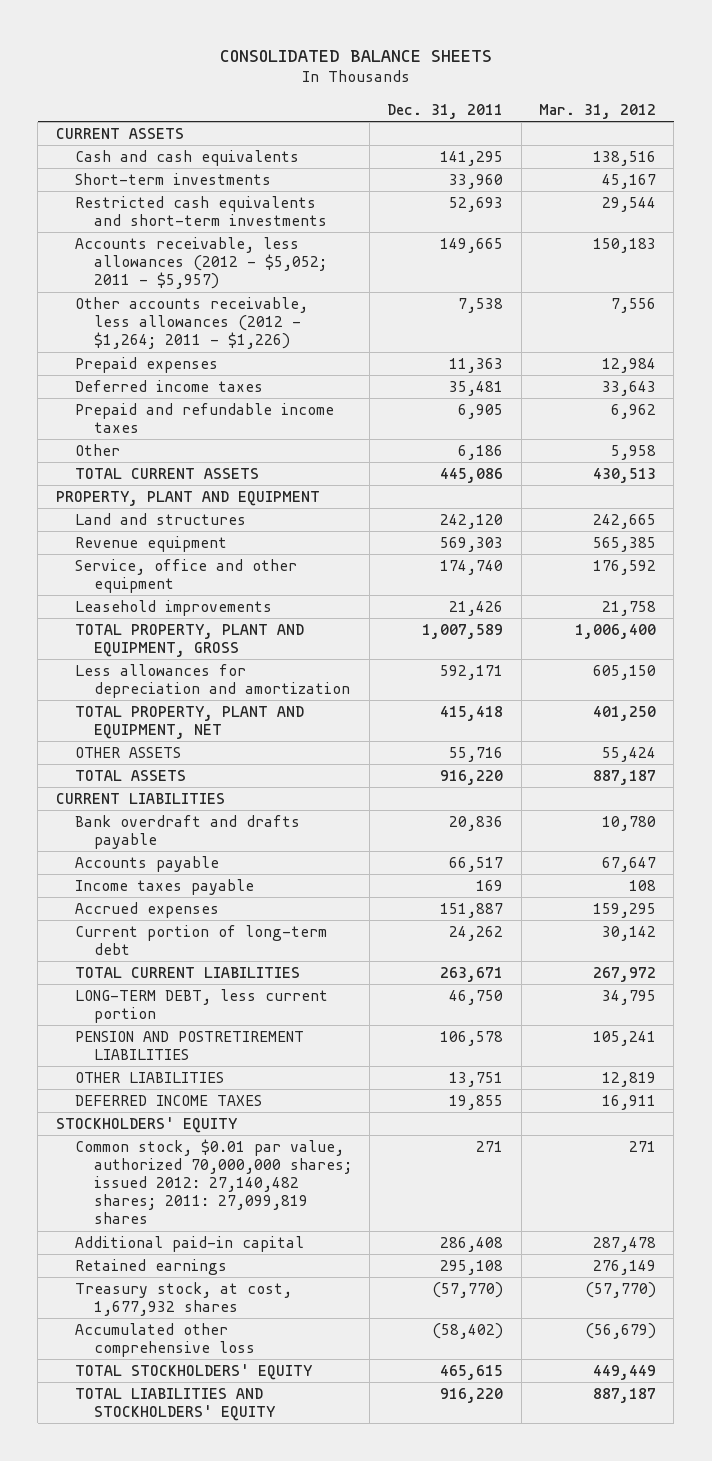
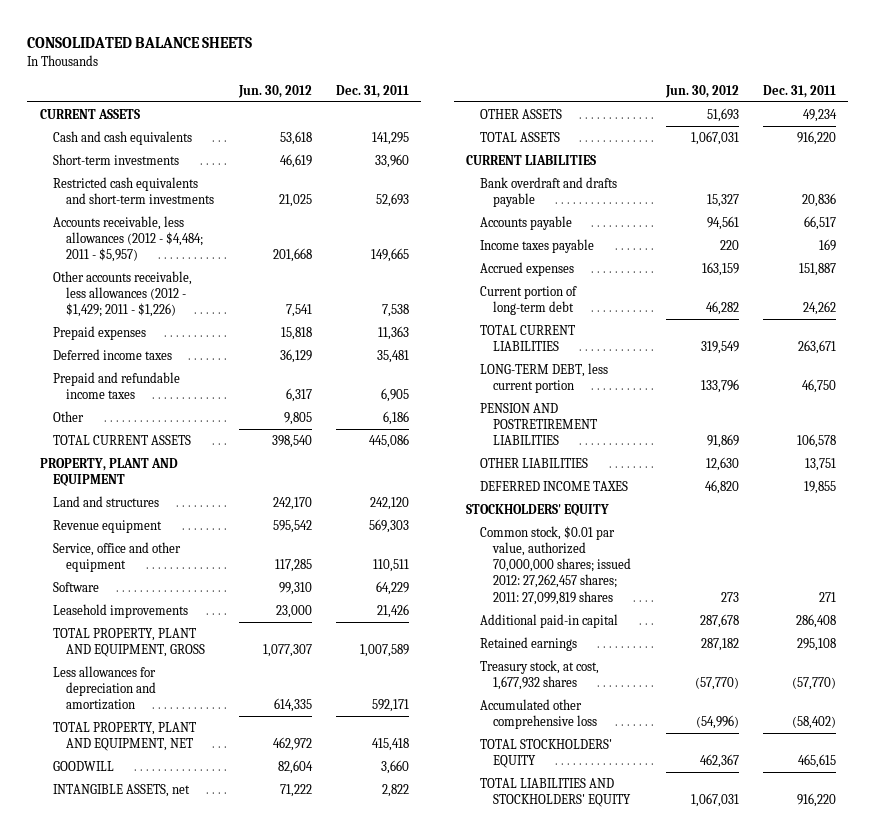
- | Dec. 31, 2011 | Mar. 31, 2012
+ | Jun. 30, 2012 | Dec. 31, 2011
- Accounts receivable, less allowances (2012 - $5,052; 2011 - $5,957) | 149,665 | 150,183
- Other accounts receivable, less allowances (2012 - $1,264; 2011 - $1,226) | 7,538 | 7,556
+ Accounts receivable, less allowances (2012 - $4,484; 2011 - $5,957) | 201,668 | 149,665
+ Other accounts receivable, less allowances (2012 - $1,429; 2011 - $1,226) | 7,541 | 7,538
- Service, office and other equipment | 174,740 | 176,592
+ Service, office and other equipment | 117,285 | 110,511
+ Software | 99,310 | 64,229
- OTHER ASSETS | 55,716 | 55,424
+ GOODWILL | 82,604 | 3,660
+ INTANGIBLE ASSETS, net | 71,222 | 2,822
+ OTHER ASSETS | 51,693 | 49,234
- Common stock, $0.01 par value, authorized 70,000,000 shares; issued 2012: 27,140,482 shares; 2011: 27,099,819 shares | 271 | 271
+ Common stock, $0.01 par value, authorized 70,000,000 shares; issued 2012: 27,262,457 shares; 2011: 27,099,819 shares | 273 | 271

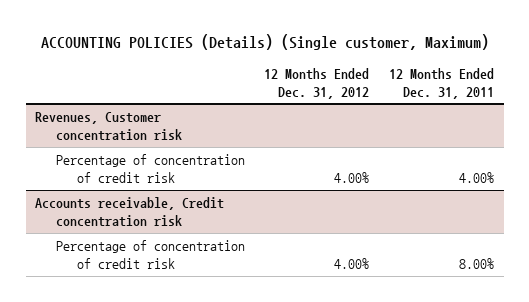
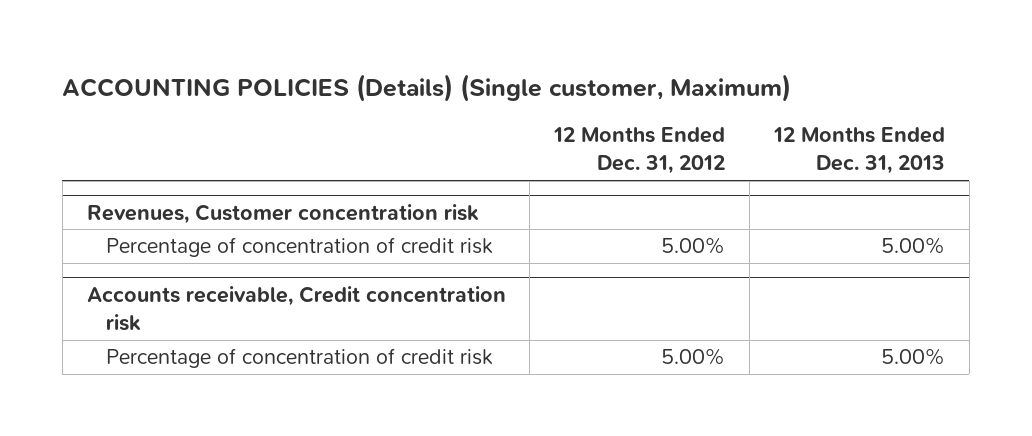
- | 12 Months Ended Dec. 31, 2012 | 12 Months Ended Dec. 31, 2011
+ | 12 Months Ended Dec. 31, 2012 | 12 Months Ended Dec. 31, 2013
@ Revenues, Customer concentration risk
- Percentage of concentration of credit risk | 4.00% | 4.00%
+ Percentage of concentration of credit risk | 5.00% | 5.00%
@ Accounts receivable, Credit concentration risk
- Percentage of concentration of credit risk | 4.00% | 8.00%
+ Percentage of concentration of credit risk | 5.00% | 5.00%

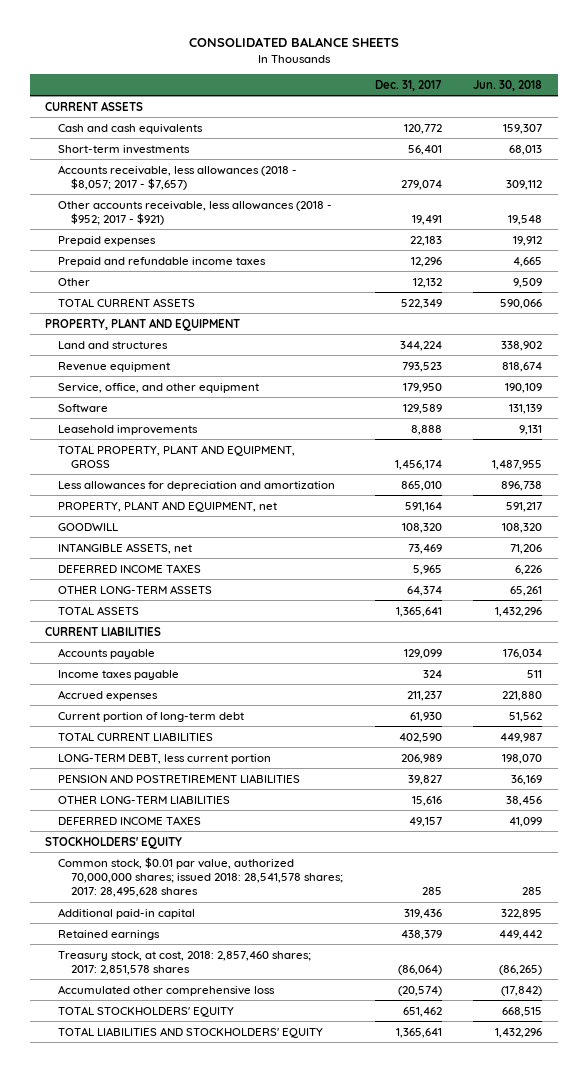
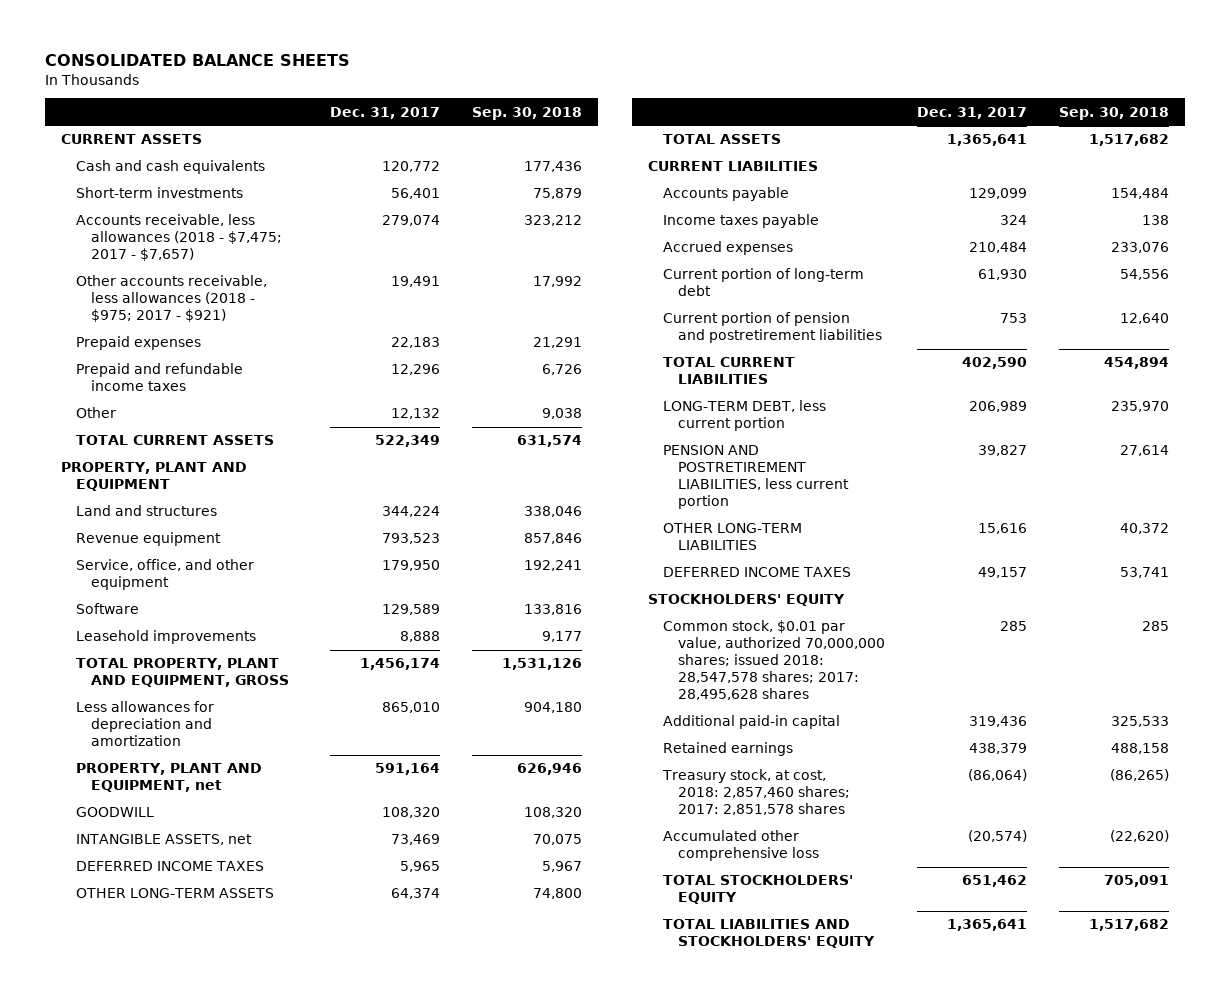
- | Dec. 31, 2017 | Jun. 30, 2018
+ | Dec. 31, 2017 | Sep. 30, 2018
- Accounts receivable, less allowances (2018 - $8,057; 2017 - $7,657) | 279,074 | 309,112
- Other accounts receivable, less allowances (2018 - $952; 2017 - $921) | 19,491 | 19,548
+ Accounts receivable, less allowances (2018 - $7,475; 2017 - $7,657) | 279,074 | 323,212
+ Other accounts receivable, less allowances (2018 - $975; 2017 - $921) | 19,491 | 17,992
- Accrued expenses | 211,237 | 221,880
+ Accrued expenses | 210,484 | 233,076
+ Current portion of pension and postretirement liabilities | 753 | 12,640
- PENSION AND POSTRETIREMENT LIABILITIES | 39,827 | 36,169
+ PENSION AND POSTRETIREMENT LIABILITIES, less current portion | 39,827 | 27,614
- Common stock, $0.01 par value, authorized 70,000,000 shares; issued 2018: 28,541,578 shares; 2017: 28,495,628 shares | 285 | 285
+ Common stock, $0.01 par value, authorized 70,000,000 shares; issued 2018: 28,547,578 shares; 2017: 28,495,628 shares | 285 | 285

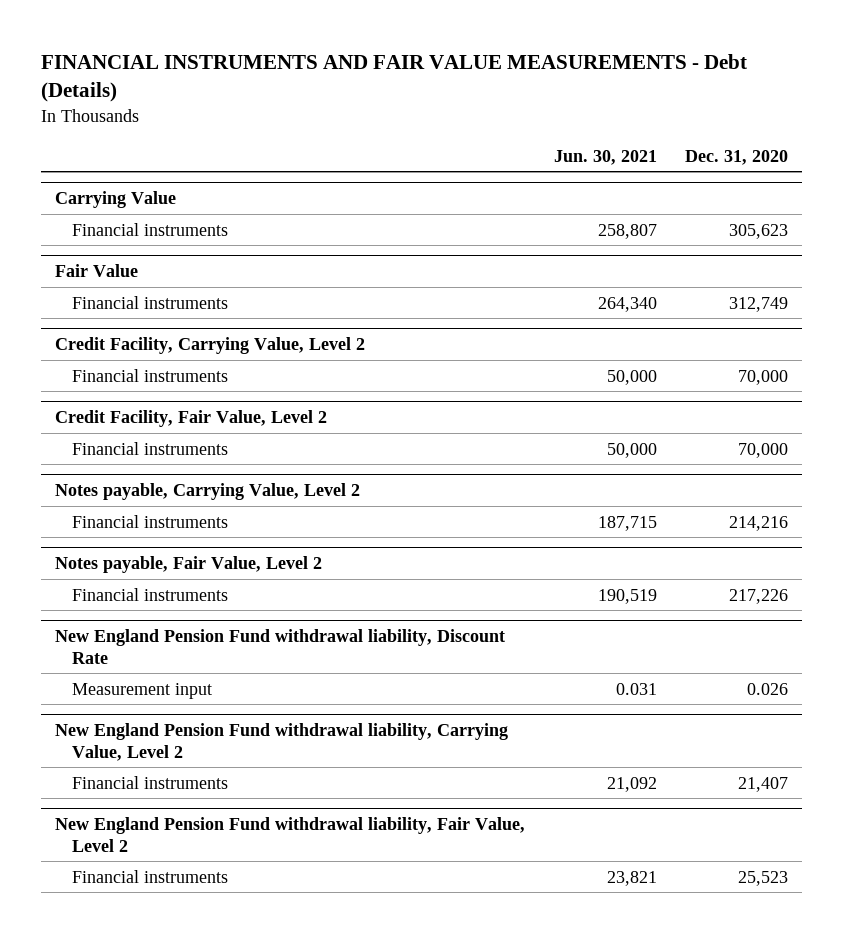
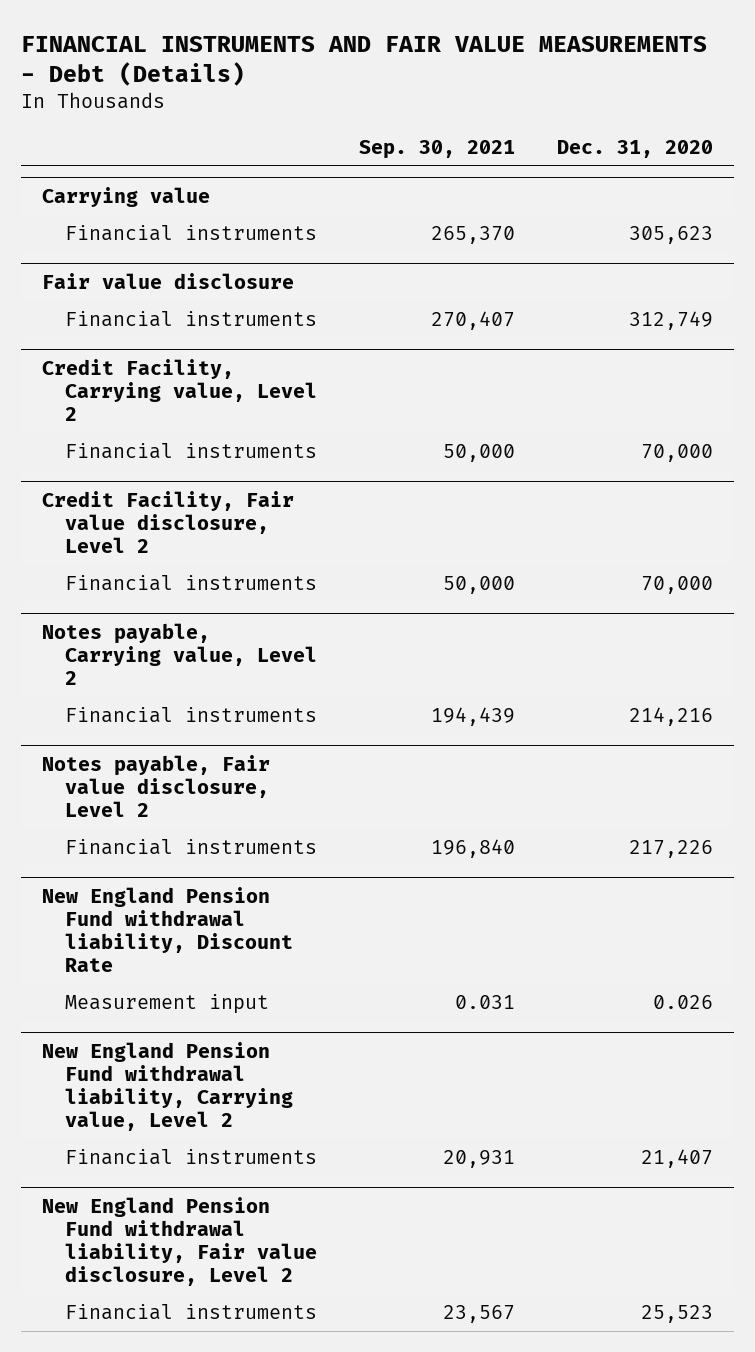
- | Jun. 30, 2021 | Dec. 31, 2020
+ | Sep. 30, 2021 | Dec. 31, 2020
- Carrying Value
+ Carrying value
- Fair Value
+ Fair value disclosure
- Credit Facility, Carrying Value, Level 2
+ Credit Facility, Carrying value, Level 2
- Credit Facility, Fair Value, Level 2
+ Credit Facility, Fair value disclosure, Level 2
- Notes payable, Carrying Value, Level 2
+ Notes payable, Carrying value, Level 2
- Notes payable, Fair Value, Level 2
+ Notes payable, Fair value disclosure, Level 2
- New England Pension Fund withdrawal liability, Carrying Value, Level 2
+ New England Pension Fund withdrawal liability, Carrying value, Level 2
- New England Pension Fund withdrawal liability, Fair Value, Level 2
+ New England Pension Fund withdrawal liability, Fair value disclosure, Level 2

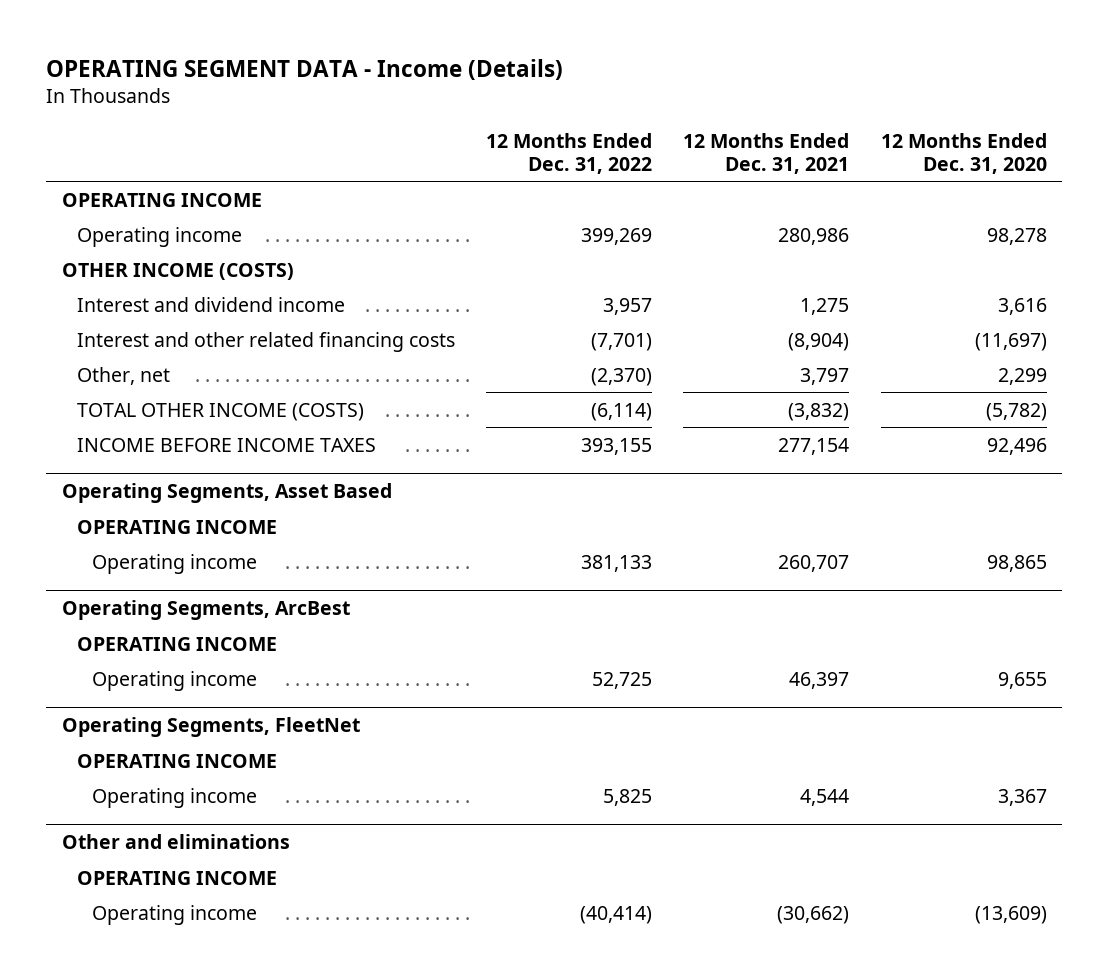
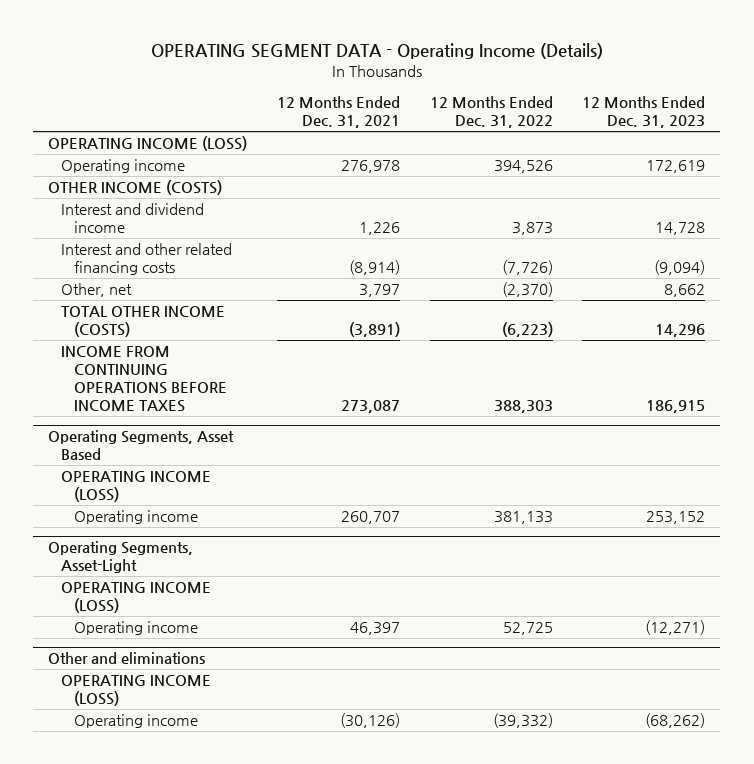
- OPERATING SEGMENT DATA - Income (Details)
+ OPERATING SEGMENT DATA - Operating Income (Details)
- | 12 Months Ended Dec. 31, 2022 | 12 Months Ended Dec. 31, 2021 | 12 Months Ended Dec. 31, 2020
+ | 12 Months Ended Dec. 31, 2021 | 12 Months Ended Dec. 31, 2022 | 12 Months Ended Dec. 31, 2023
- OPERATING INCOME
- Operating income | 399,269 | 280,986 | 98,278
+ OPERATING INCOME (LOSS)
+ Operating income | 276,978 | 394,526 | 172,619
- Interest and dividend income | 3,957 | 1,275 | 3,616
- Interest and other related financing costs | (7,701) | (8,904) | (11,697)
+ Interest and dividend income | 1,226 | 3,873 | 14,728
+ Interest and other related financing costs | (8,914) | (7,726) | (9,094)
- TOTAL OTHER INCOME (COSTS) | (6,114) | (3,832) | (5,782)
- INCOME BEFORE INCOME TAXES | 393,155 | 277,154 | 92,496
+ TOTAL OTHER INCOME (COSTS) | (3,891) | (6,223) | 14,296
+ INCOME FROM CONTINUING OPERATIONS BEFORE INCOME TAXES | 273,087 | 388,303 | 186,915
@ Operating Segments, Asset Based
- OPERATING INCOME
+ OPERATING INCOME (LOSS)
- Operating Segments, ArcBest
- OPERATING INCOME
+ Operating Segments, Asset-Light
+ OPERATING INCOME (LOSS)
- Operating Segments, FleetNet
- OPERATING INCOME
- Operating income | 5,825 | 4,544 | 3,367
@ Other and eliminations
- OPERATING INCOME
- Operating income | (40,414) | (30,662) | (13,609)
+ OPERATING INCOME (LOSS)
+ Operating income | (30,126) | (39,332) | (68,262)

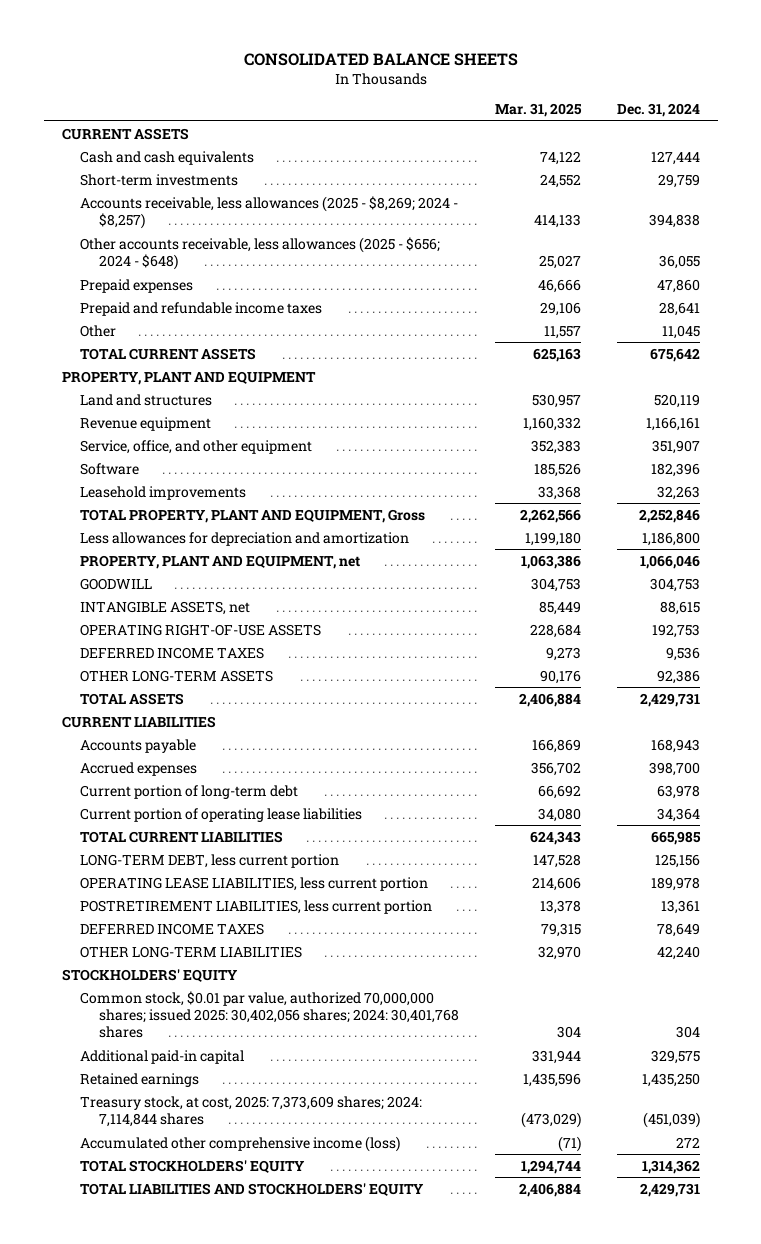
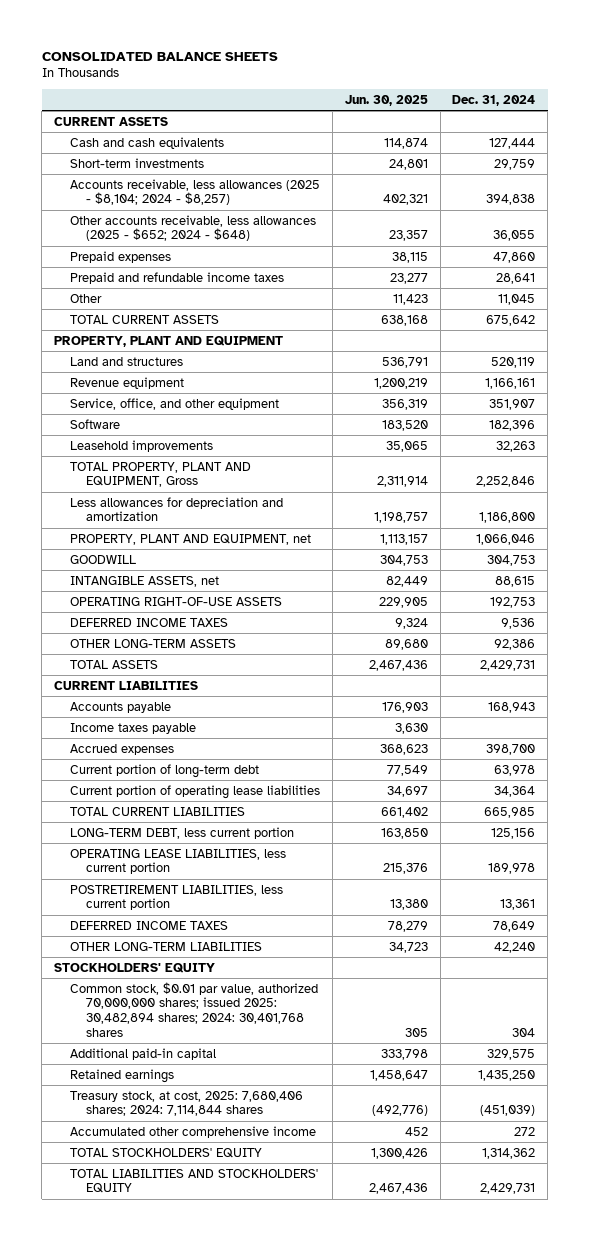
- | Mar. 31, 2025 | Dec. 31, 2024
+ | Jun. 30, 2025 | Dec. 31, 2024
- Accounts receivable, less allowances (2025 - $8,269; 2024 - $8,257) | 414,133 | 394,838
- Other accounts receivable, less allowances (2025 - $656; 2024 - $648) | 25,027 | 36,055
+ Accounts receivable, less allowances (2025 - $8,104; 2024 - $8,257) | 402,321 | 394,838
+ Other accounts receivable, less allowances (2025 - $652; 2024 - $648) | 23,357 | 36,055
+ Income taxes payable | 3,630 |
- Common stock, $0.01 par value, authorized 70,000,000 shares; issued 2025: 30,402,056 shares; 2024: 30,401,768 shares | 304 | 304
+ Common stock, $0.01 par value, authorized 70,000,000 shares; issued 2025: 30,482,894 shares; 2024: 30,401,768 shares | 305 | 304
- Treasury stock, at cost, 2025: 7,373,609 shares; 2024: 7,114,844 shares | (473,029) | (451,039)
- Accumulated other comprehensive income (loss) | (71) | 272
+ Treasury stock, at cost, 2025: 7,680,406 shares; 2024: 7,114,844 shares | (492,776) | (451,039)
+ Accumulated other comprehensive income | 452 | 272

